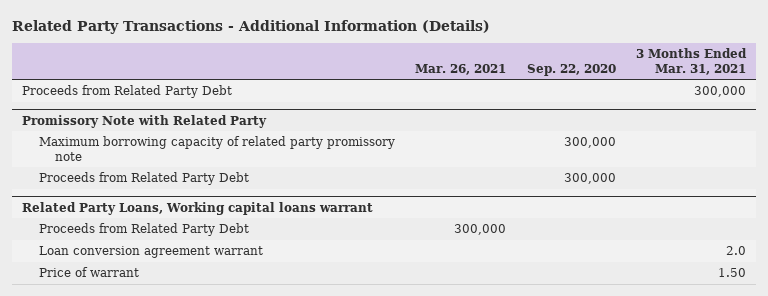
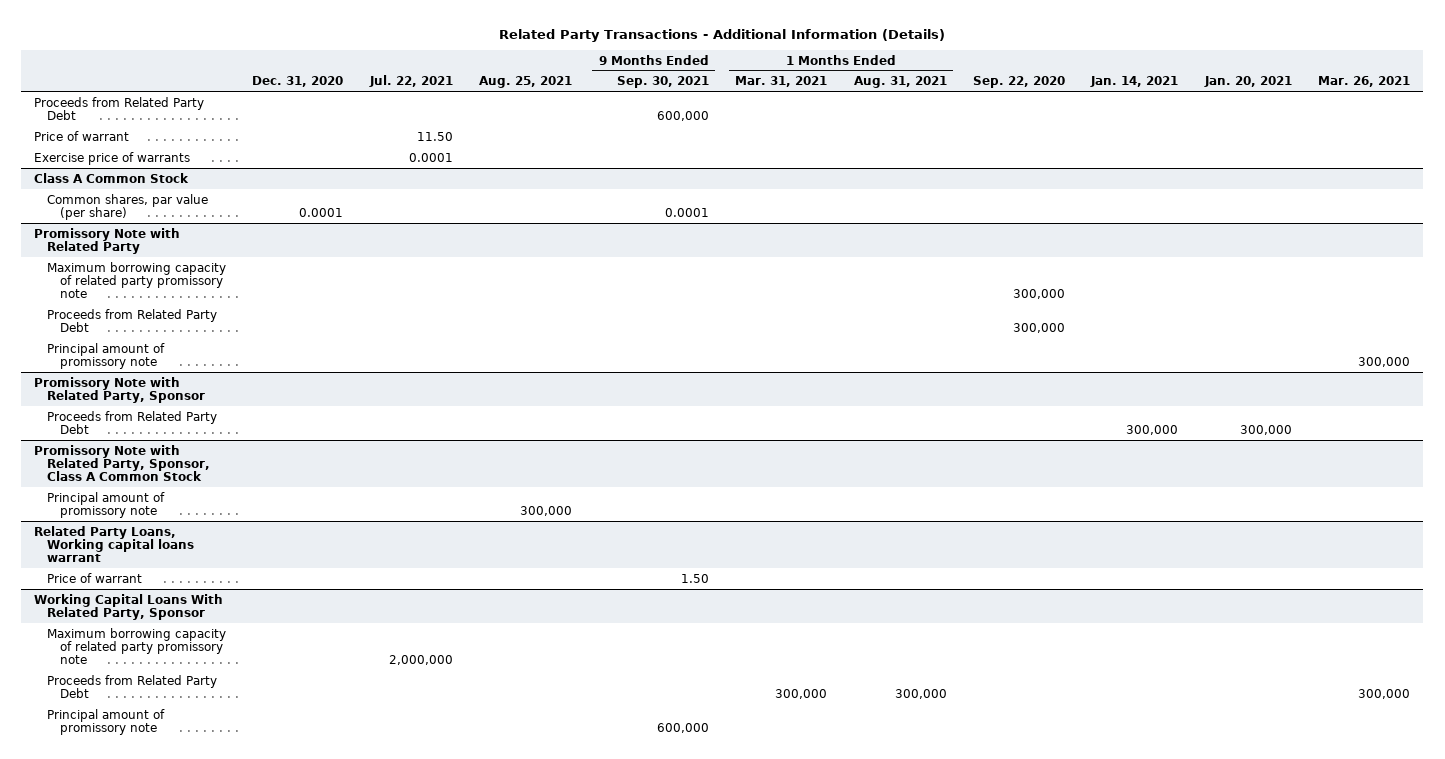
- | Mar. 26, 2021 | Sep. 22, 2020 | 3 Months Ended Mar. 31, 2021
+ | Dec. 31, 2020 | Jul. 22, 2021 | Aug. 25, 2021 | 9 Months Ended Sep. 30, 2021 | 1 Months Ended Mar. 31, 2021 | 1 Months Ended Aug. 31, 2021 | Sep. 22, 2020 | Jan. 14, 2021 | Jan. 20, 2021 | Mar. 26, 2021
+ Price of warrant | | 11.50 | | | | | | | |
+ Exercise price of warrants | | 0.0001 | | | | | | | |
+ Class A Common Stock
+ Common shares, par value (per share) | 0.0001 | | | 0.0001 | | | | | |
@ Promissory Note with Related Party
+ Principal amount of promissory note | | | | | | | | | | 300,000
+ Promissory Note with Related Party, Sponsor
+ Proceeds from Related Party Debt | | | | | | | | 300,000 | 300,000 |
+ Promissory Note with Related Party, Sponsor, Class A Common Stock
+ Principal amount of promissory note | | | 300,000 | | | | | | |
@ Related Party Loans, Working capital loans warrant
- Proceeds from Related Party Debt | 300,000 | |
- Loan conversion agreement warrant | | | 2.0
+ Working Capital Loans With Related Party, Sponsor
+ Maximum borrowing capacity of related party promissory note | | 2,000,000 | | | | | | | |
+ Proceeds from Related Party Debt | | | | | 300,000 | 300,000 | | | | 300,000
+ Principal amount of promissory note | | | | 600,000 | | | | | |

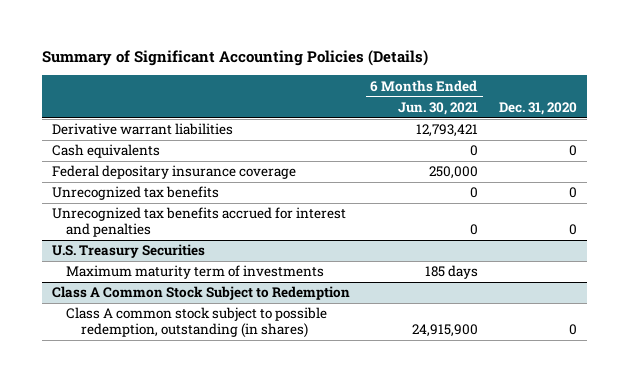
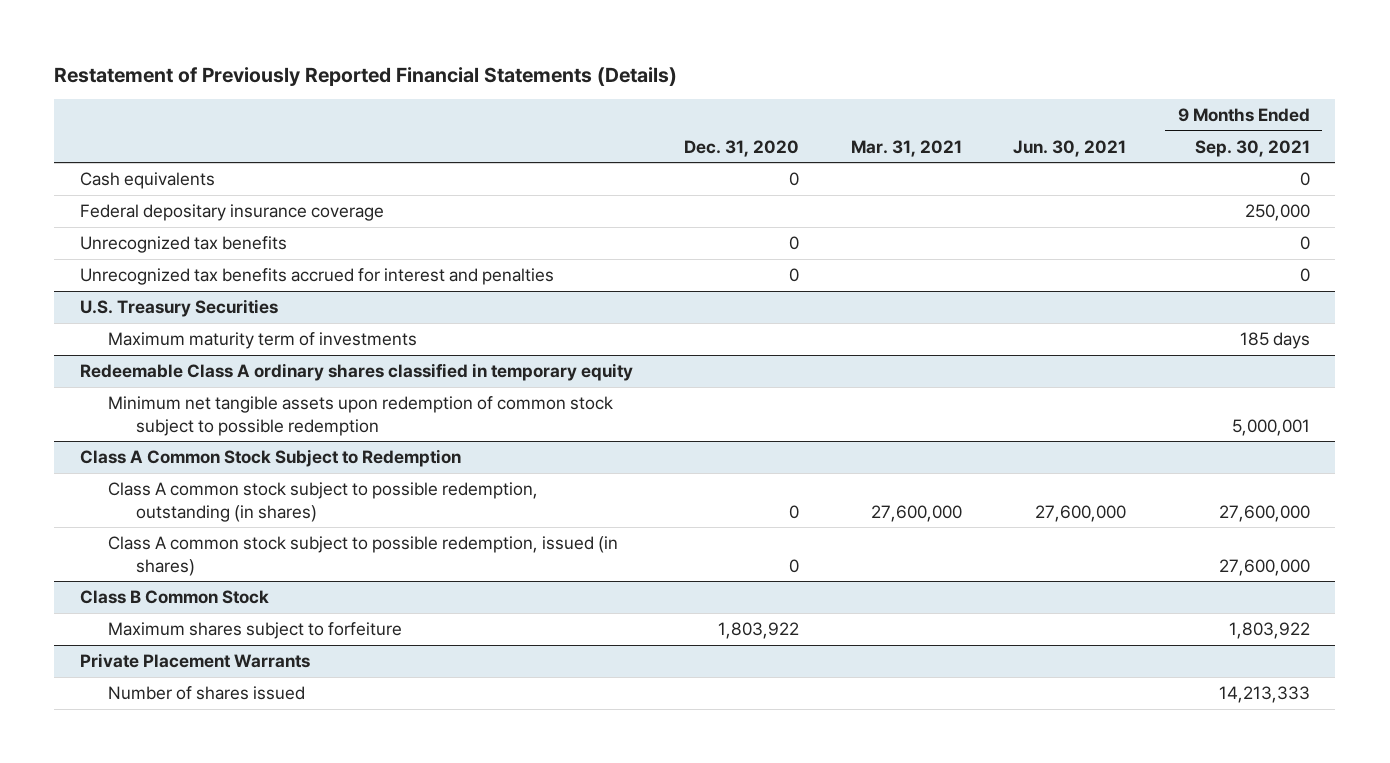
- Summary of Significant Accounting Policies (Details)
+ Restatement of Previously Reported Financial Statements (Details)
- | 6 Months Ended Jun. 30, 2021 | Dec. 31, 2020
+ | Dec. 31, 2020 | Mar. 31, 2021 | Jun. 30, 2021 | 9 Months Ended Sep. 30, 2021
- Derivative warrant liabilities | 12,793,421 |
+ Redeemable Class A ordinary shares classified in temporary equity
+ Minimum net tangible assets upon redemption of common stock subject to possible redemption | | | | 5,000,001
@ Class A Common Stock Subject to Redemption
+ Class A common stock subject to possible redemption, issued (in shares) | 0 | | | 27,600,000
+ Class B Common Stock
+ Maximum shares subject to forfeiture | 1,803,922 | | | 1,803,922
+ Private Placement Warrants
+ Number of shares issued | | | | 14,213,333

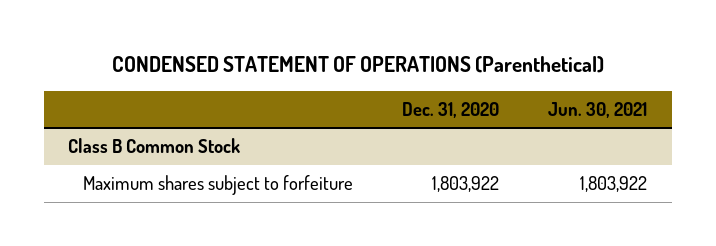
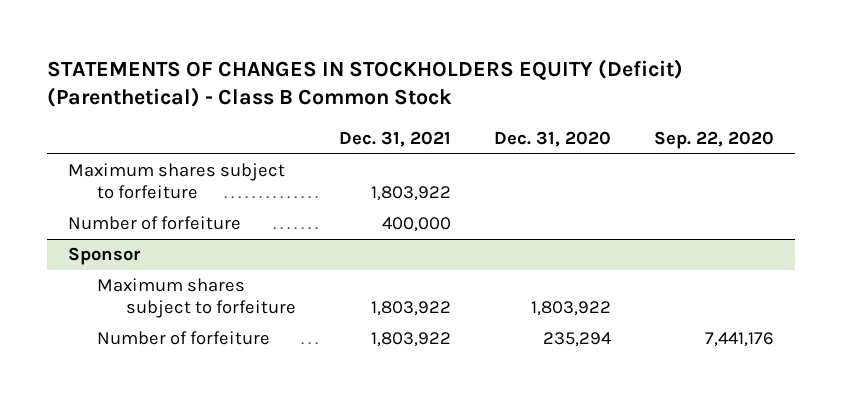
- CONDENSED STATEMENT OF OPERATIONS (Parenthetical)
+ STATEMENTS OF CHANGES IN STOCKHOLDERS EQUITY (Deficit) (Parenthetical) - Class B Common Stock
- | Dec. 31, 2020 | Jun. 30, 2021
+ | Dec. 31, 2021 | Dec. 31, 2020 | Sep. 22, 2020
- Class B Common Stock
+ Maximum shares subject to forfeiture | 1,803,922 | |
+ Number of forfeiture | 400,000 | |
+ Sponsor
+ Number of forfeiture | 1,803,922 | 235,294 | 7,441,176

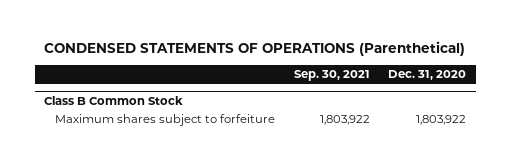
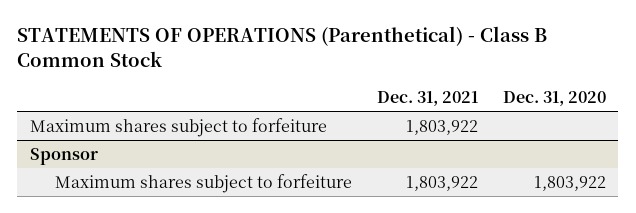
- CONDENSED STATEMENTS OF OPERATIONS (Parenthetical)
+ STATEMENTS OF OPERATIONS (Parenthetical) - Class B Common Stock
- | Sep. 30, 2021 | Dec. 31, 2020
+ | Dec. 31, 2021 | Dec. 31, 2020
- Class B Common Stock
+ Maximum shares subject to forfeiture | 1,803,922 |
+ Sponsor

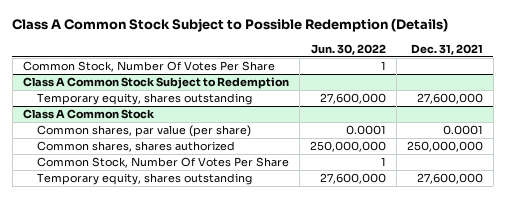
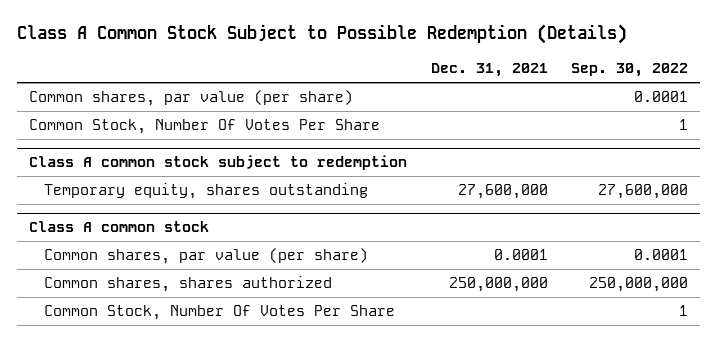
- | Jun. 30, 2022 | Dec. 31, 2021
+ | Dec. 31, 2021 | Sep. 30, 2022
+ Common shares, par value (per share) | | 0.0001
- Class A Common Stock Subject to Redemption
+ Class A common stock subject to redemption
- Class A Common Stock
+ Class A common stock
- Temporary equity, shares outstanding | 27,600,000 | 27,600,000

